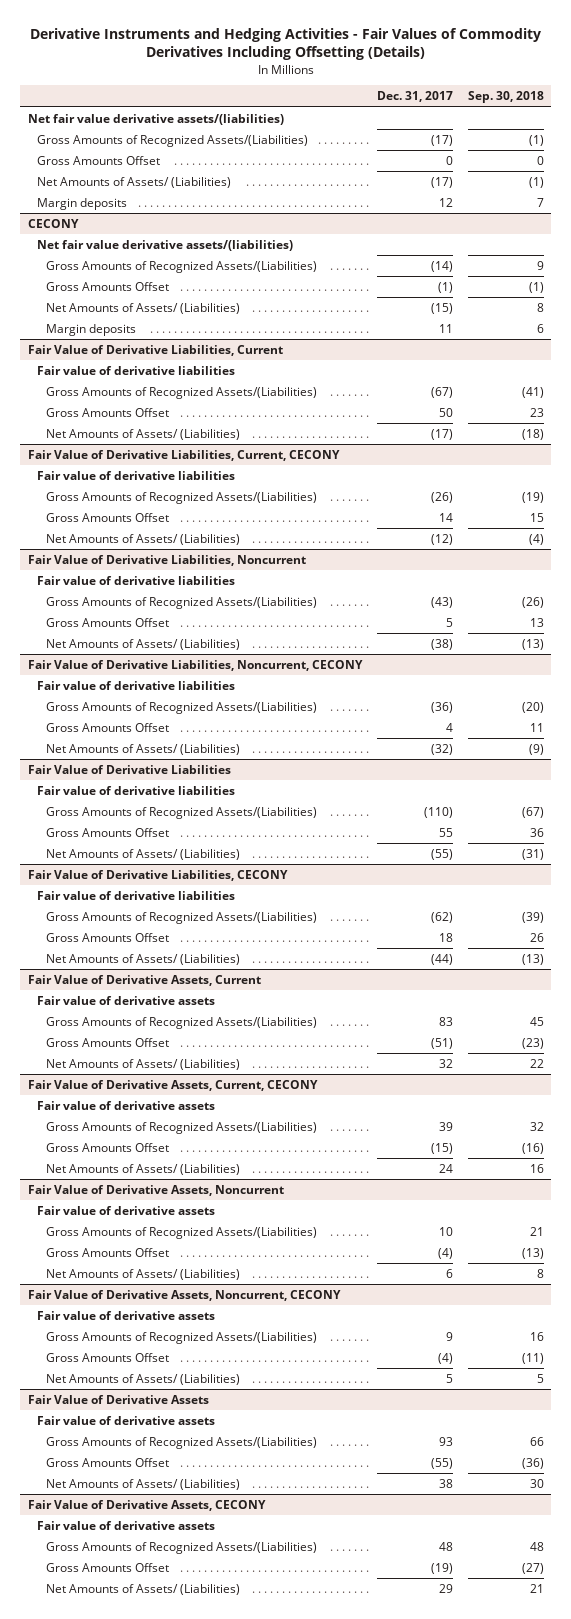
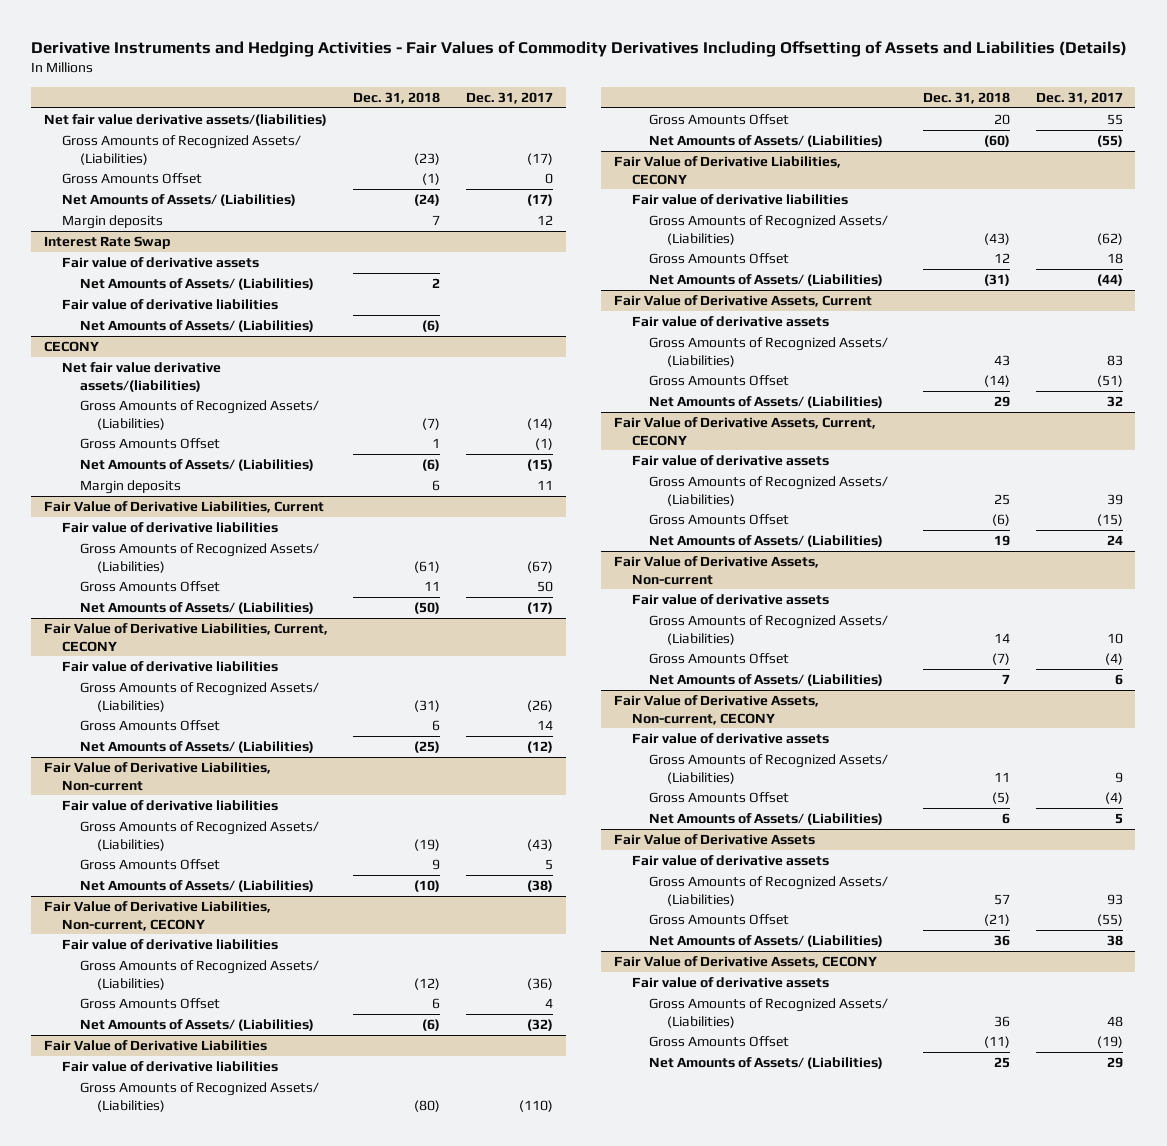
- Derivative Instruments and Hedging Activities - Fair Values of Commodity Derivatives Including Offsetting (Details)
+ Derivative Instruments and Hedging Activities - Fair Values of Commodity Derivatives Including Offsetting of Assets and Liabilities (Details)
- | Dec. 31, 2017 | Sep. 30, 2018
+ | Dec. 31, 2018 | Dec. 31, 2017
- Gross Amounts of Recognized Assets/(Liabilities) | (17) | (1)
+ Gross Amounts of Recognized Assets/ (Liabilities) | (23) | (17)
+ Interest Rate Swap
+ Fair value of derivative assets
+ Net Amounts of Assets/ (Liabilities) | 2 |
+ Fair value of derivative liabilities
+ Net Amounts of Assets/ (Liabilities) | (6) |
@ CECONY
- Gross Amounts of Recognized Assets/(Liabilities) | (14) | 9
+ Gross Amounts of Recognized Assets/ (Liabilities) | (7) | (14)
@ Fair Value of Derivative Liabilities, Current
- Gross Amounts of Recognized Assets/(Liabilities) | (67) | (41)
+ Gross Amounts of Recognized Assets/ (Liabilities) | (61) | (67)
@ Fair Value of Derivative Liabilities, Current, CECONY
- Gross Amounts of Recognized Assets/(Liabilities) | (26) | (19)
+ Gross Amounts of Recognized Assets/ (Liabilities) | (31) | (26)
- Fair Value of Derivative Liabilities, Noncurrent
+ Fair Value of Derivative Liabilities, Non-current
- Gross Amounts of Recognized Assets/(Liabilities) | (43) | (26)
+ Gross Amounts of Recognized Assets/ (Liabilities) | (19) | (43)
- Fair Value of Derivative Liabilities, Noncurrent, CECONY
+ Fair Value of Derivative Liabilities, Non-current, CECONY
- Gross Amounts of Recognized Assets/(Liabilities) | (36) | (20)
+ Gross Amounts of Recognized Assets/ (Liabilities) | (12) | (36)
@ Fair Value of Derivative Liabilities
- Gross Amounts of Recognized Assets/(Liabilities) | (110) | (67)
+ Gross Amounts of Recognized Assets/ (Liabilities) | (80) | (110)
@ Fair Value of Derivative Liabilities, CECONY
- Gross Amounts of Recognized Assets/(Liabilities) | (62) | (39)
+ Gross Amounts of Recognized Assets/ (Liabilities) | (43) | (62)
@ Fair Value of Derivative Assets, Current
- Gross Amounts of Recognized Assets/(Liabilities) | 83 | 45
+ Gross Amounts of Recognized Assets/ (Liabilities) | 43 | 83
@ Fair Value of Derivative Assets, Current, CECONY
- Gross Amounts of Recognized Assets/(Liabilities) | 39 | 32
+ Gross Amounts of Recognized Assets/ (Liabilities) | 25 | 39
- Fair Value of Derivative Assets, Noncurrent
+ Fair Value of Derivative Assets, Non-current
- Gross Amounts of Recognized Assets/(Liabilities) | 10 | 21
+ Gross Amounts of Recognized Assets/ (Liabilities) | 14 | 10
- Fair Value of Derivative Assets, Noncurrent, CECONY
+ Fair Value of Derivative Assets, Non-current, CECONY
- Gross Amounts of Recognized Assets/(Liabilities) | 9 | 16
+ Gross Amounts of Recognized Assets/ (Liabilities) | 11 | 9
@ Fair Value of Derivative Assets
- Gross Amounts of Recognized Assets/(Liabilities) | 93 | 66
+ Gross Amounts of Recognized Assets/ (Liabilities) | 57 | 93
@ Fair Value of Derivative Assets, CECONY
- Gross Amounts of Recognized Assets/(Liabilities) | 48 | 48
+ Gross Amounts of Recognized Assets/ (Liabilities) | 36 | 48

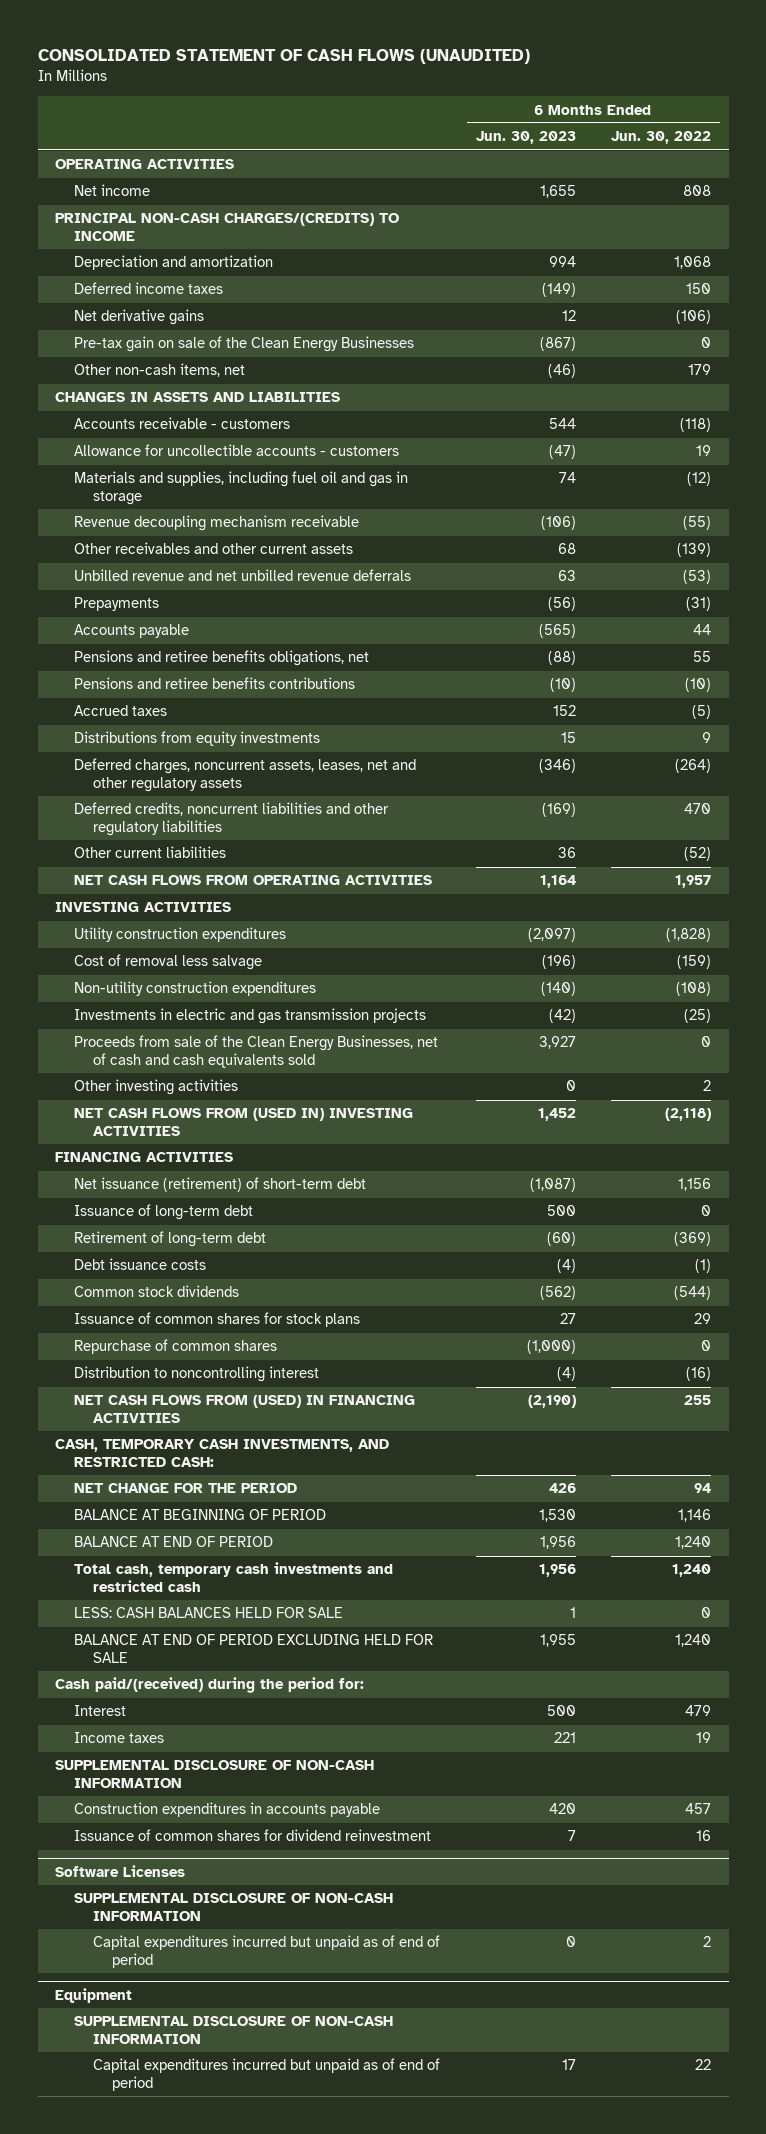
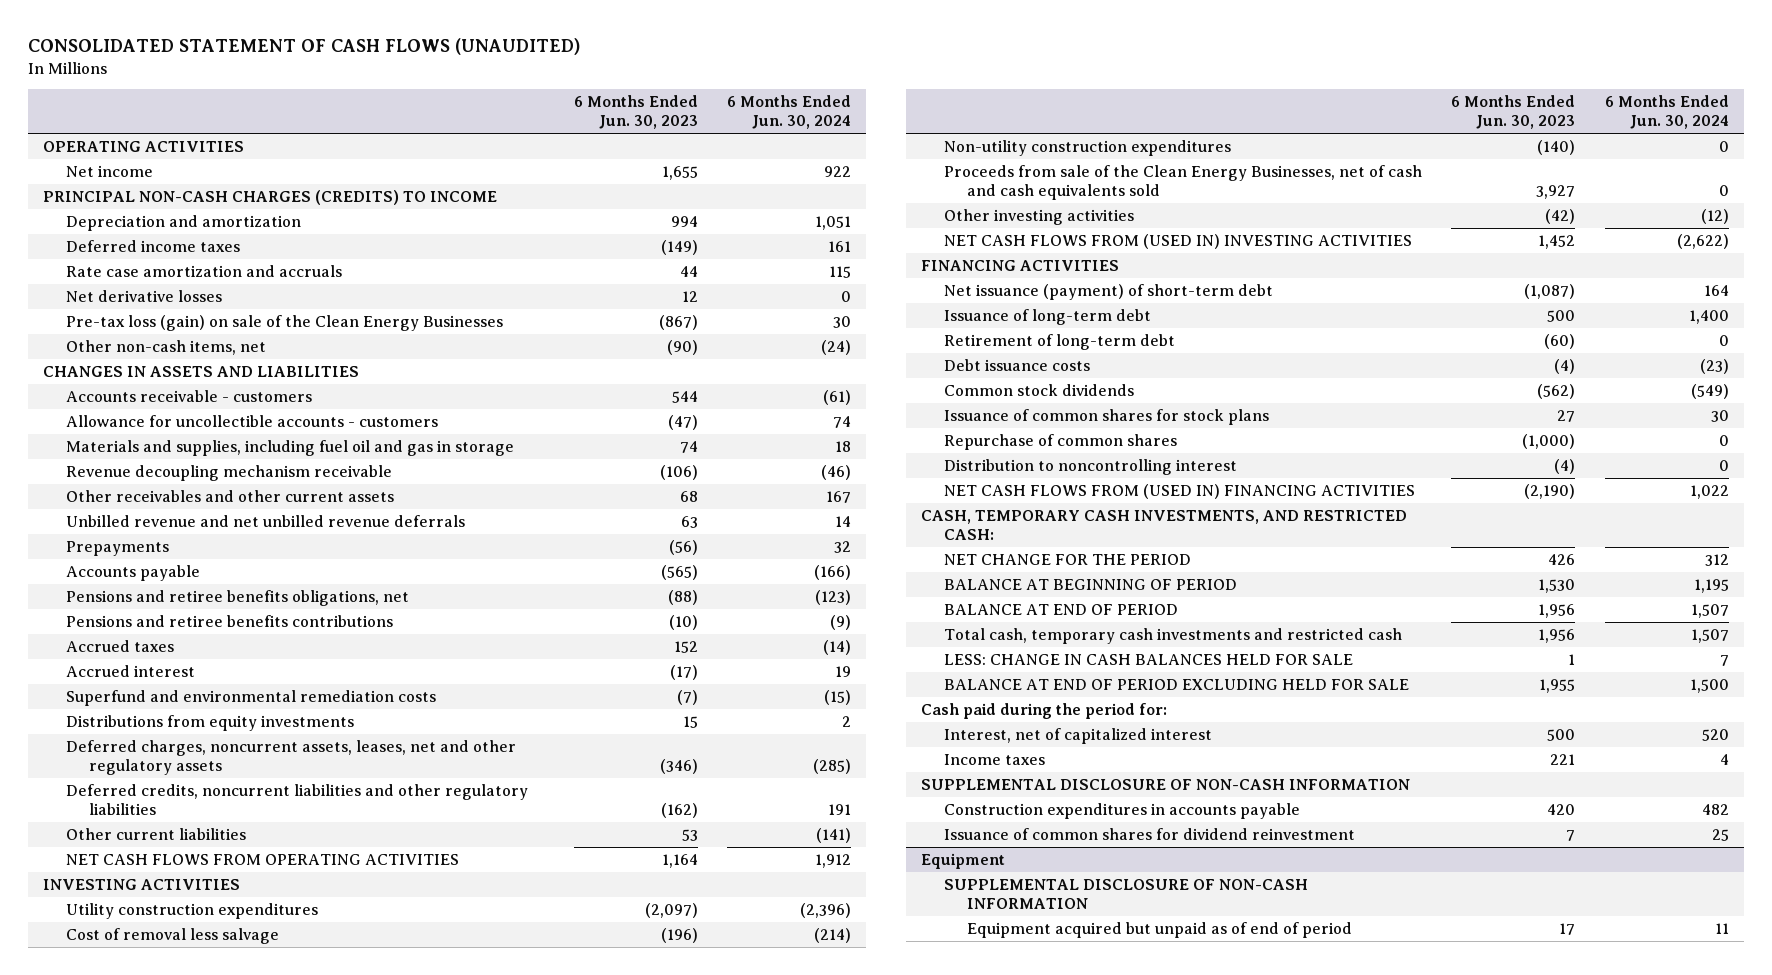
- | 6 Months Ended Jun. 30, 2023 | 6 Months Ended Jun. 30, 2022
+ | 6 Months Ended Jun. 30, 2023 | 6 Months Ended Jun. 30, 2024
- PRINCIPAL NON-CASH CHARGES/(CREDITS) TO INCOME
+ PRINCIPAL NON-CASH CHARGES (CREDITS) TO INCOME
- Net derivative gains | 12 | (106)
- Pre-tax gain on sale of the Clean Energy Businesses | (867) | 0
- Other non-cash items, net | (46) | 179
+ Rate case amortization and accruals | 44 | 115
+ Net derivative losses | 12 | 0
+ Pre-tax loss (gain) on sale of the Clean Energy Businesses | (867) | 30
+ Other non-cash items, net | (90) | (24)
+ Accrued interest | (17) | 19
+ Superfund and environmental remediation costs | (7) | (15)
- Deferred credits, noncurrent liabilities and other regulatory liabilities | (169) | 470
- Other current liabilities | 36 | (52)
+ Deferred credits, noncurrent liabilities and other regulatory liabilities | (162) | 191
+ Other current liabilities | 53 | (141)
- Investments in electric and gas transmission projects | (42) | (25)
- Other investing activities | 0 | 2
+ Other investing activities | (42) | (12)
- Net issuance (retirement) of short-term debt | (1,087) | 1,156
+ Net issuance (payment) of short-term debt | (1,087) | 164
- NET CASH FLOWS FROM (USED) IN FINANCING ACTIVITIES | (2,190) | 255
+ NET CASH FLOWS FROM (USED IN) FINANCING ACTIVITIES | (2,190) | 1,022
- LESS: CASH BALANCES HELD FOR SALE | 1 | 0
+ LESS: CHANGE IN CASH BALANCES HELD FOR SALE | 1 | 7
- Cash paid/(received) during the period for:
- Interest | 500 | 479
+ Cash paid during the period for:
+ Interest, net of capitalized interest | 500 | 520
- Software Licenses
- SUPPLEMENTAL DISCLOSURE OF NON-CASH INFORMATION
- Capital expenditures incurred but unpaid as of end of period | 0 | 2
@ Equipment
- Capital expenditures incurred but unpaid as of end of period | 17 | 22
+ Equipment acquired but unpaid as of end of period | 17 | 11

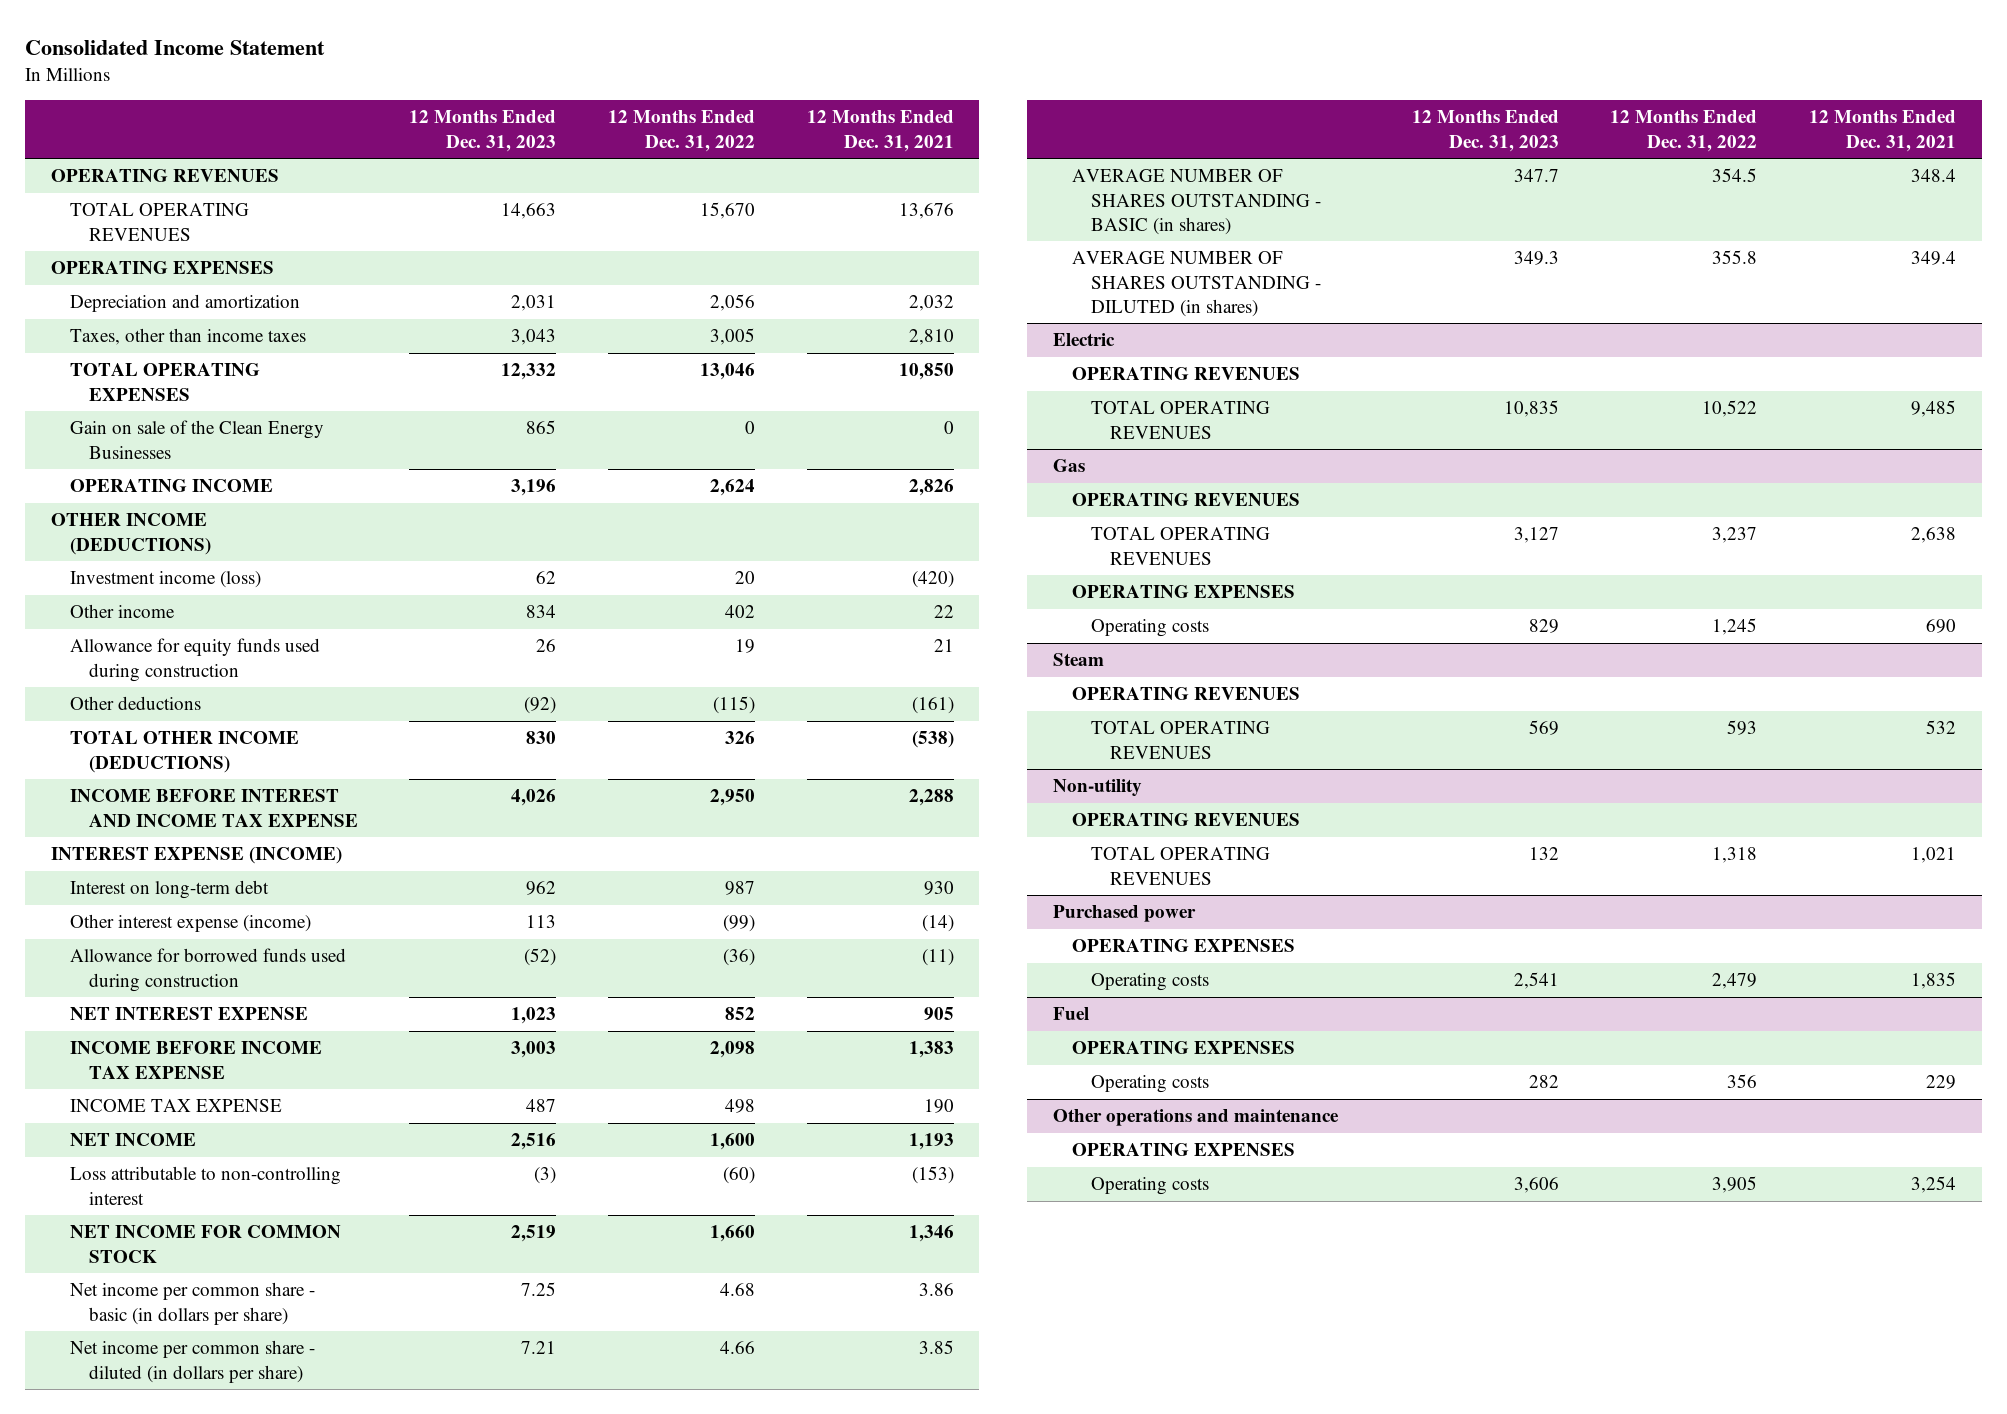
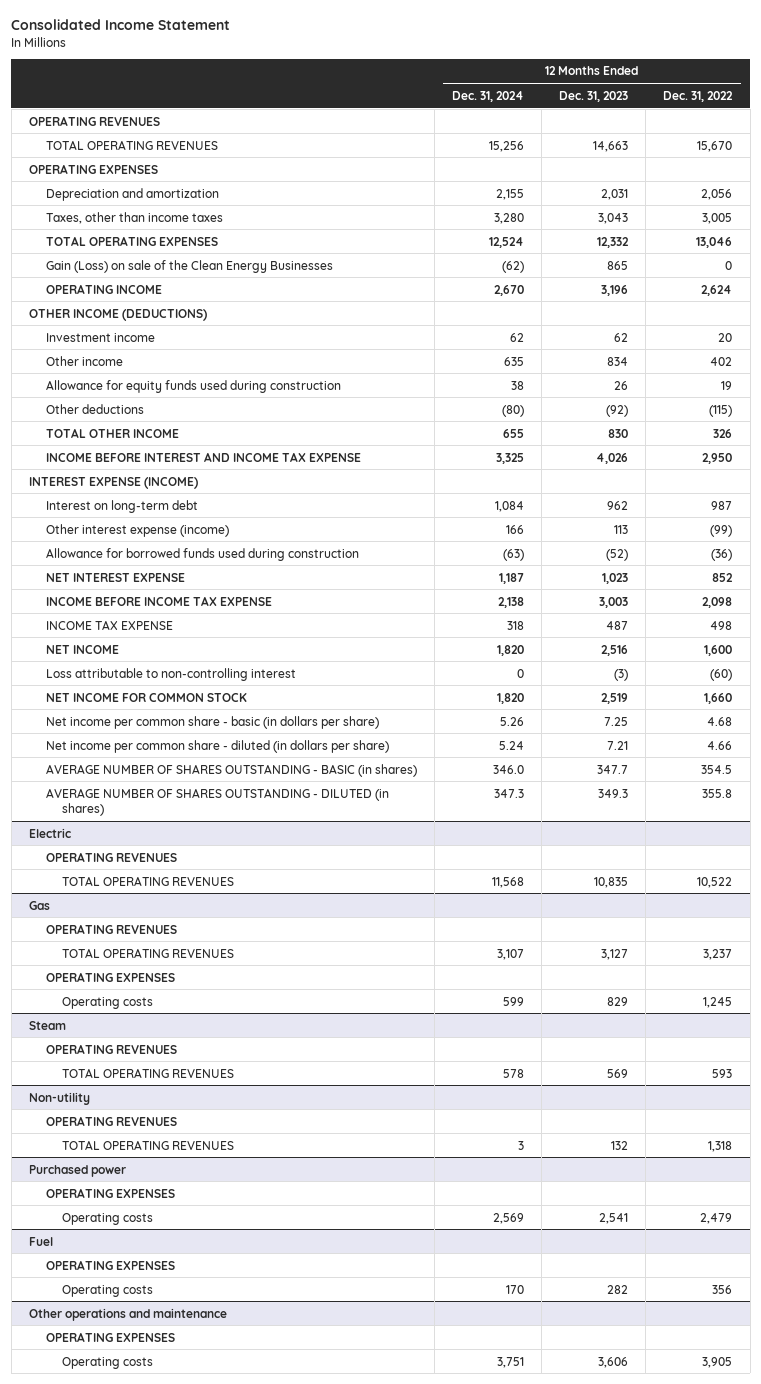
- | 12 Months Ended Dec. 31, 2023 | 12 Months Ended Dec. 31, 2022 | 12 Months Ended Dec. 31, 2021
+ | 12 Months Ended Dec. 31, 2024 | 12 Months Ended Dec. 31, 2023 | 12 Months Ended Dec. 31, 2022
- Gain on sale of the Clean Energy Businesses | 865 | 0 | 0
+ Gain (Loss) on sale of the Clean Energy Businesses | (62) | 865 | 0
- Investment income (loss) | 62 | 20 | (420)
+ Investment income | 62 | 62 | 20
- TOTAL OTHER INCOME (DEDUCTIONS) | 830 | 326 | (538)
+ TOTAL OTHER INCOME | 655 | 830 | 326

